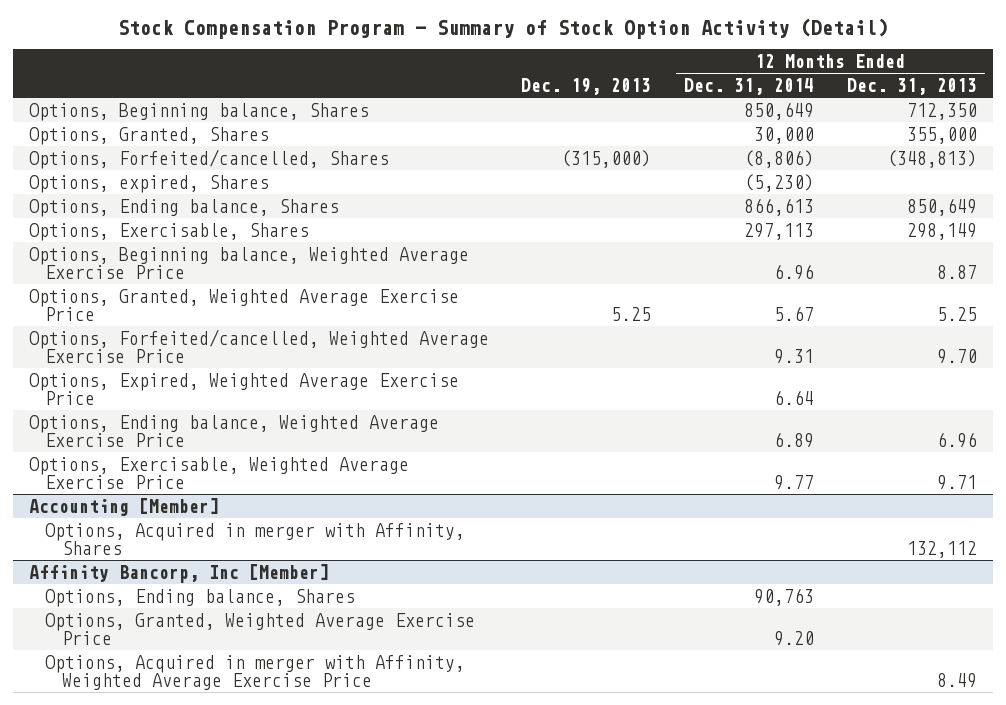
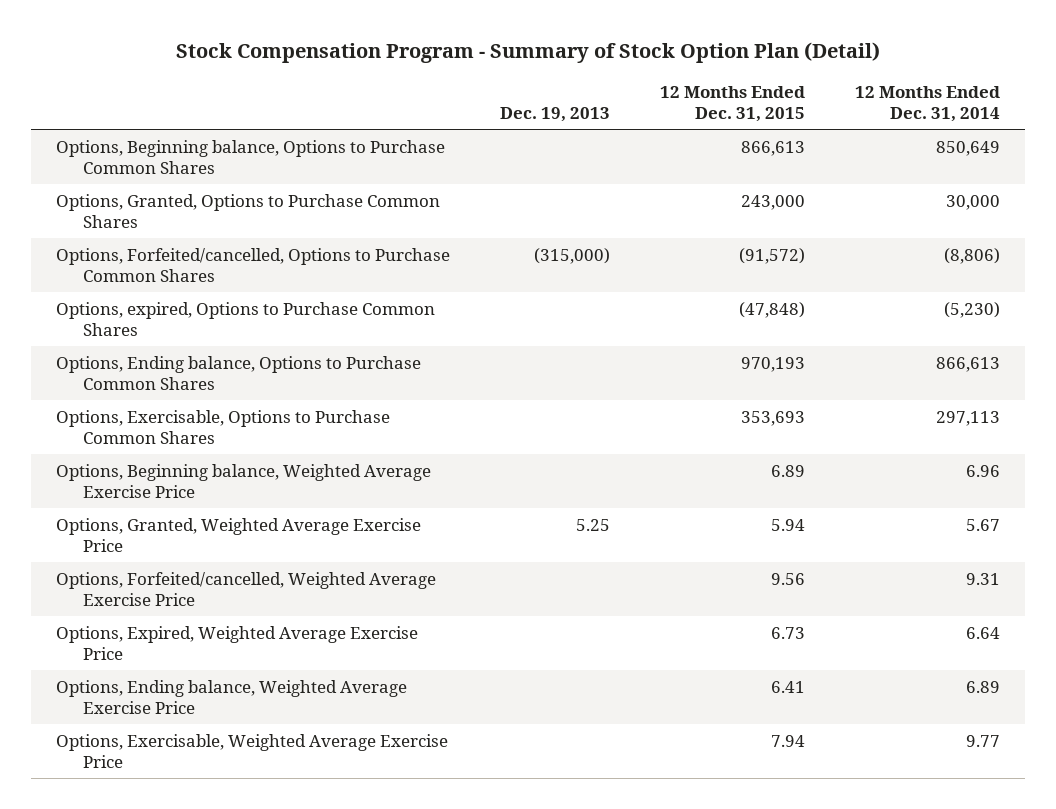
- Stock Compensation Program - Summary of Stock Option Activity (Detail)
+ Stock Compensation Program - Summary of Stock Option Plan (Detail)
- | Dec. 19, 2013 | 12 Months Ended Dec. 31, 2014 | 12 Months Ended Dec. 31, 2013
+ | Dec. 19, 2013 | 12 Months Ended Dec. 31, 2015 | 12 Months Ended Dec. 31, 2014
- Options, Beginning balance, Shares | | 850,649 | 712,350
- Options, Granted, Shares | | 30,000 | 355,000
- Options, Forfeited/cancelled, Shares | (315,000) | (8,806) | (348,813)
- Options, expired, Shares | | (5,230) |
- Options, Ending balance, Shares | | 866,613 | 850,649
- Options, Exercisable, Shares | | 297,113 | 298,149
+ Options, Beginning balance, Options to Purchase Common Shares | | 866,613 | 850,649
+ Options, Granted, Options to Purchase Common Shares | | 243,000 | 30,000
+ Options, Forfeited/cancelled, Options to Purchase Common Shares | (315,000) | (91,572) | (8,806)
+ Options, expired, Options to Purchase Common Shares | | (47,848) | (5,230)
+ Options, Ending balance, Options to Purchase Common Shares | | 970,193 | 866,613
+ Options, Exercisable, Options to Purchase Common Shares | | 353,693 | 297,113
- Accounting [Member]
- Options, Acquired in merger with Affinity, Shares | | | 132,112
- Affinity Bancorp, Inc [Member]
- Options, Ending balance, Shares | | 90,763 |
- Options, Granted, Weighted Average Exercise Price | | 9.20 |
- Options, Acquired in merger with Affinity, Weighted Average Exercise Price | | | 8.49

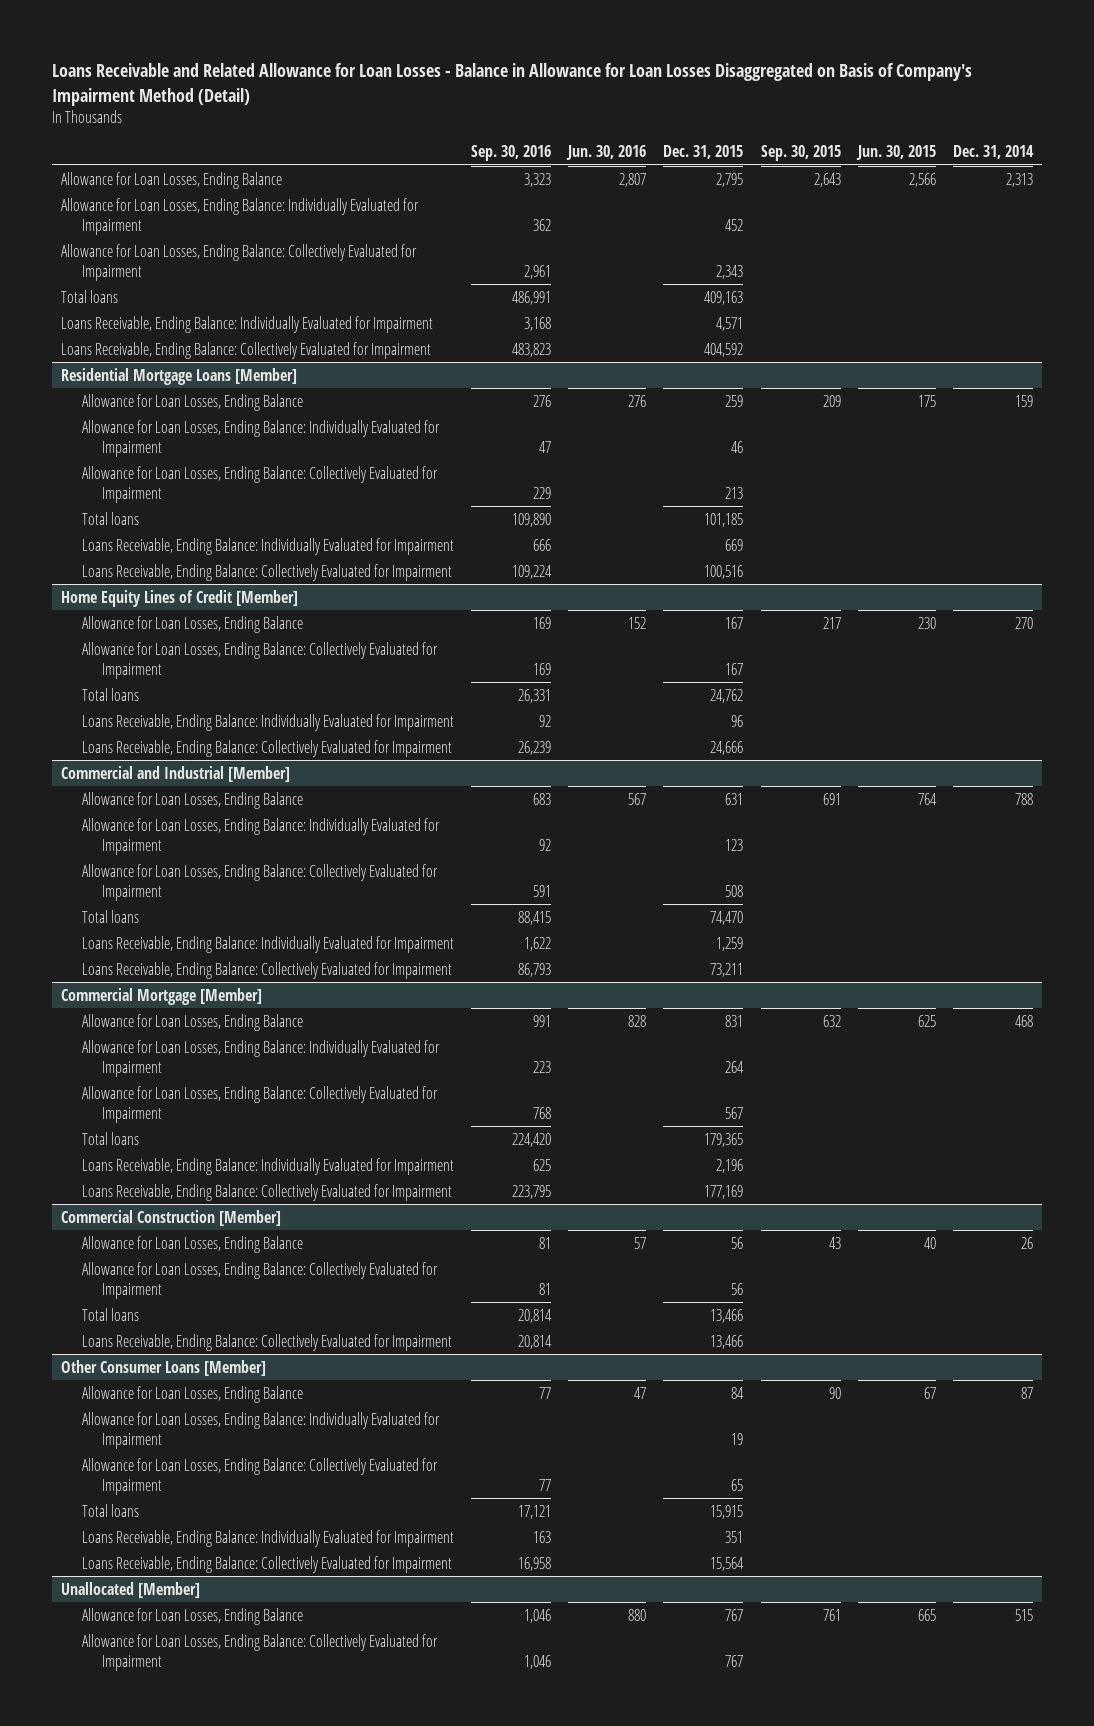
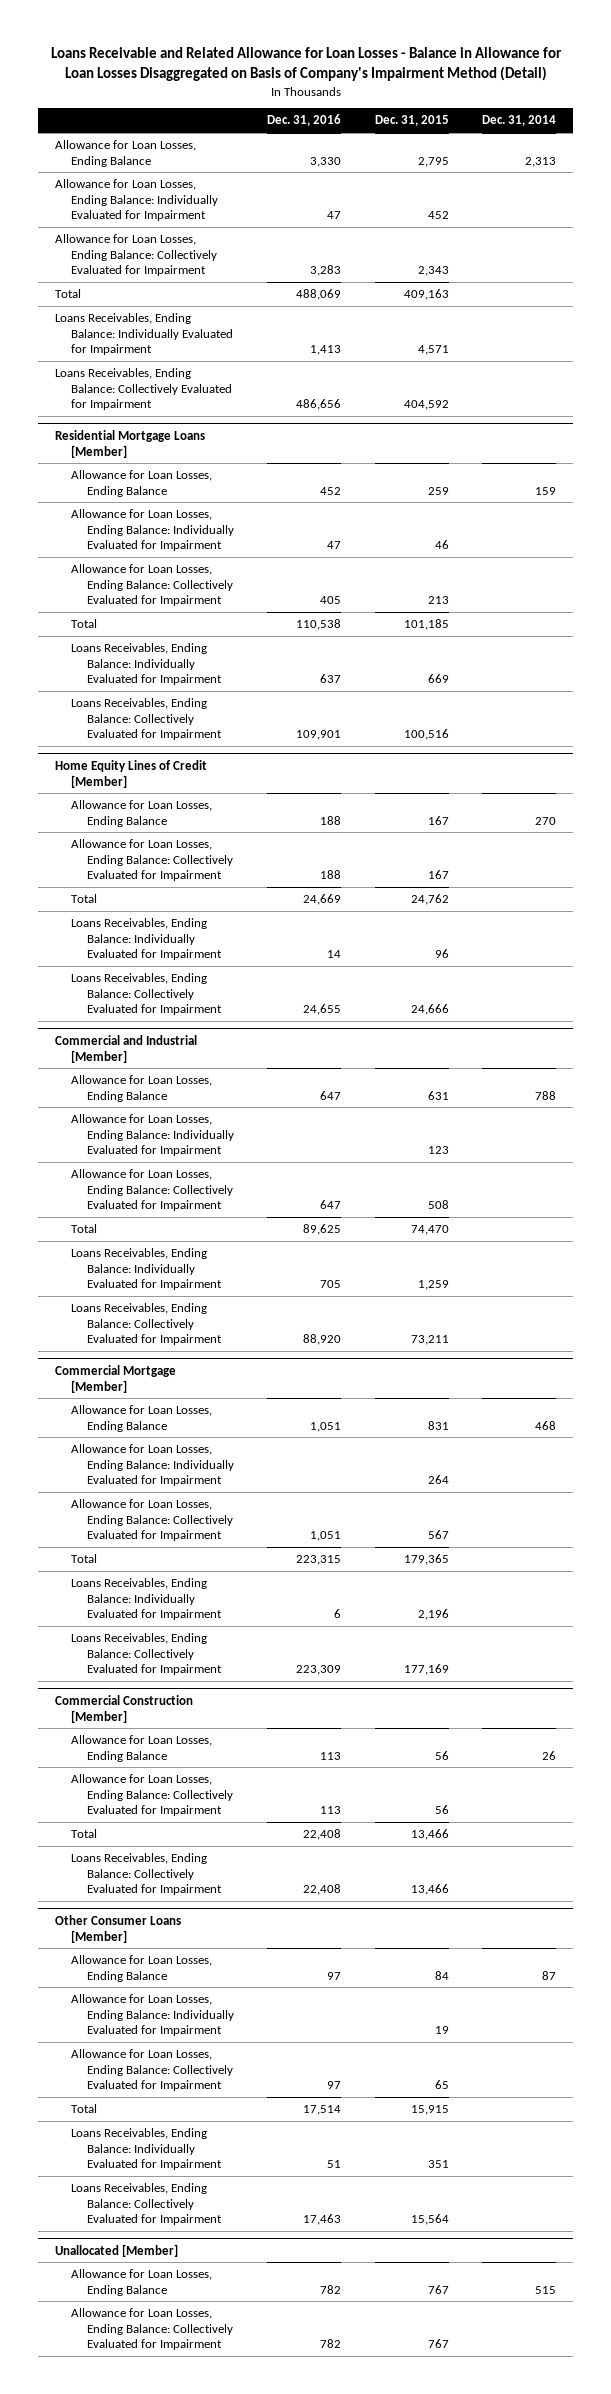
- | Sep. 30, 2016 | Jun. 30, 2016 | Dec. 31, 2015 | Sep. 30, 2015 | Jun. 30, 2015 | Dec. 31, 2014
+ | Dec. 31, 2016 | Dec. 31, 2015 | Dec. 31, 2014
- Total loans | 486,991 | | 409,163 | | |
- Loans Receivable, Ending Balance: Individually Evaluated for Impairment | 3,168 | | 4,571 | | |
- Loans Receivable, Ending Balance: Collectively Evaluated for Impairment | 483,823 | | 404,592 | | |
+ Total | 488,069 | 409,163 |
+ Loans Receivables, Ending Balance: Individually Evaluated for Impairment | 1,413 | 4,571 |
+ Loans Receivables, Ending Balance: Collectively Evaluated for Impairment | 486,656 | 404,592 |
@ Residential Mortgage Loans [Member]
- Total loans | 109,890 | | 101,185 | | |
- Loans Receivable, Ending Balance: Individually Evaluated for Impairment | 666 | | 669 | | |
- Loans Receivable, Ending Balance: Collectively Evaluated for Impairment | 109,224 | | 100,516 | | |
+ Total | 110,538 | 101,185 |
+ Loans Receivables, Ending Balance: Individually Evaluated for Impairment | 637 | 669 |
+ Loans Receivables, Ending Balance: Collectively Evaluated for Impairment | 109,901 | 100,516 |
@ Home Equity Lines of Credit [Member]
- Total loans | 26,331 | | 24,762 | | |
- Loans Receivable, Ending Balance: Individually Evaluated for Impairment | 92 | | 96 | | |
- Loans Receivable, Ending Balance: Collectively Evaluated for Impairment | 26,239 | | 24,666 | | |
+ Total | 24,669 | 24,762 |
+ Loans Receivables, Ending Balance: Individually Evaluated for Impairment | 14 | 96 |
+ Loans Receivables, Ending Balance: Collectively Evaluated for Impairment | 24,655 | 24,666 |
@ Commercial and Industrial [Member]
- Total loans | 88,415 | | 74,470 | | |
- Loans Receivable, Ending Balance: Individually Evaluated for Impairment | 1,622 | | 1,259 | | |
- Loans Receivable, Ending Balance: Collectively Evaluated for Impairment | 86,793 | | 73,211 | | |
+ Total | 89,625 | 74,470 |
+ Loans Receivables, Ending Balance: Individually Evaluated for Impairment | 705 | 1,259 |
+ Loans Receivables, Ending Balance: Collectively Evaluated for Impairment | 88,920 | 73,211 |
@ Commercial Mortgage [Member]
- Total loans | 224,420 | | 179,365 | | |
- Loans Receivable, Ending Balance: Individually Evaluated for Impairment | 625 | | 2,196 | | |
- Loans Receivable, Ending Balance: Collectively Evaluated for Impairment | 223,795 | | 177,169 | | |
+ Total | 223,315 | 179,365 |
+ Loans Receivables, Ending Balance: Individually Evaluated for Impairment | 6 | 2,196 |
+ Loans Receivables, Ending Balance: Collectively Evaluated for Impairment | 223,309 | 177,169 |
@ Commercial Construction [Member]
- Total loans | 20,814 | | 13,466 | | |
- Loans Receivable, Ending Balance: Collectively Evaluated for Impairment | 20,814 | | 13,466 | | |
+ Total | 22,408 | 13,466 |
+ Loans Receivables, Ending Balance: Collectively Evaluated for Impairment | 22,408 | 13,466 |
@ Other Consumer Loans [Member]
- Total loans | 17,121 | | 15,915 | | |
- Loans Receivable, Ending Balance: Individually Evaluated for Impairment | 163 | | 351 | | |
- Loans Receivable, Ending Balance: Collectively Evaluated for Impairment | 16,958 | | 15,564 | | |
+ Total | 17,514 | 15,915 |
+ Loans Receivables, Ending Balance: Individually Evaluated for Impairment | 51 | 351 |
+ Loans Receivables, Ending Balance: Collectively Evaluated for Impairment | 17,463 | 15,564 |

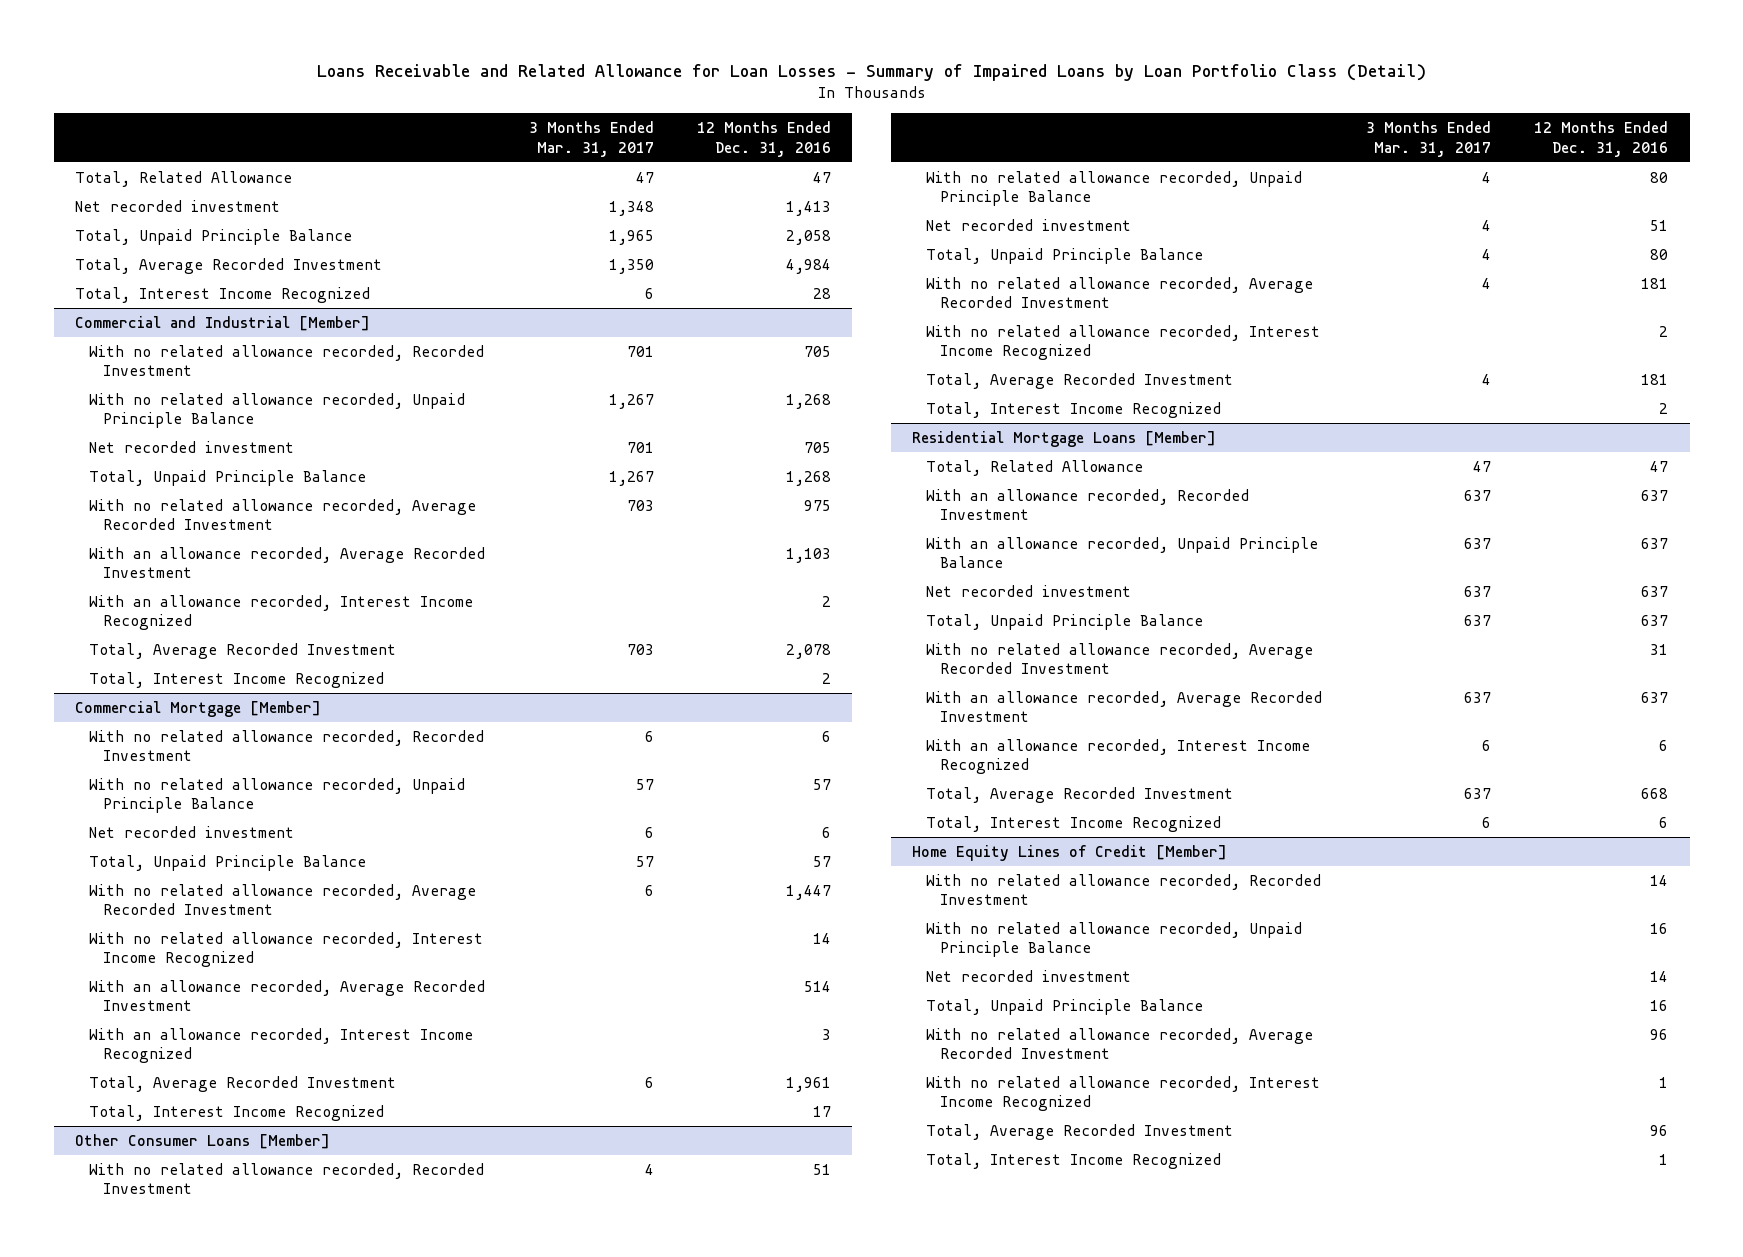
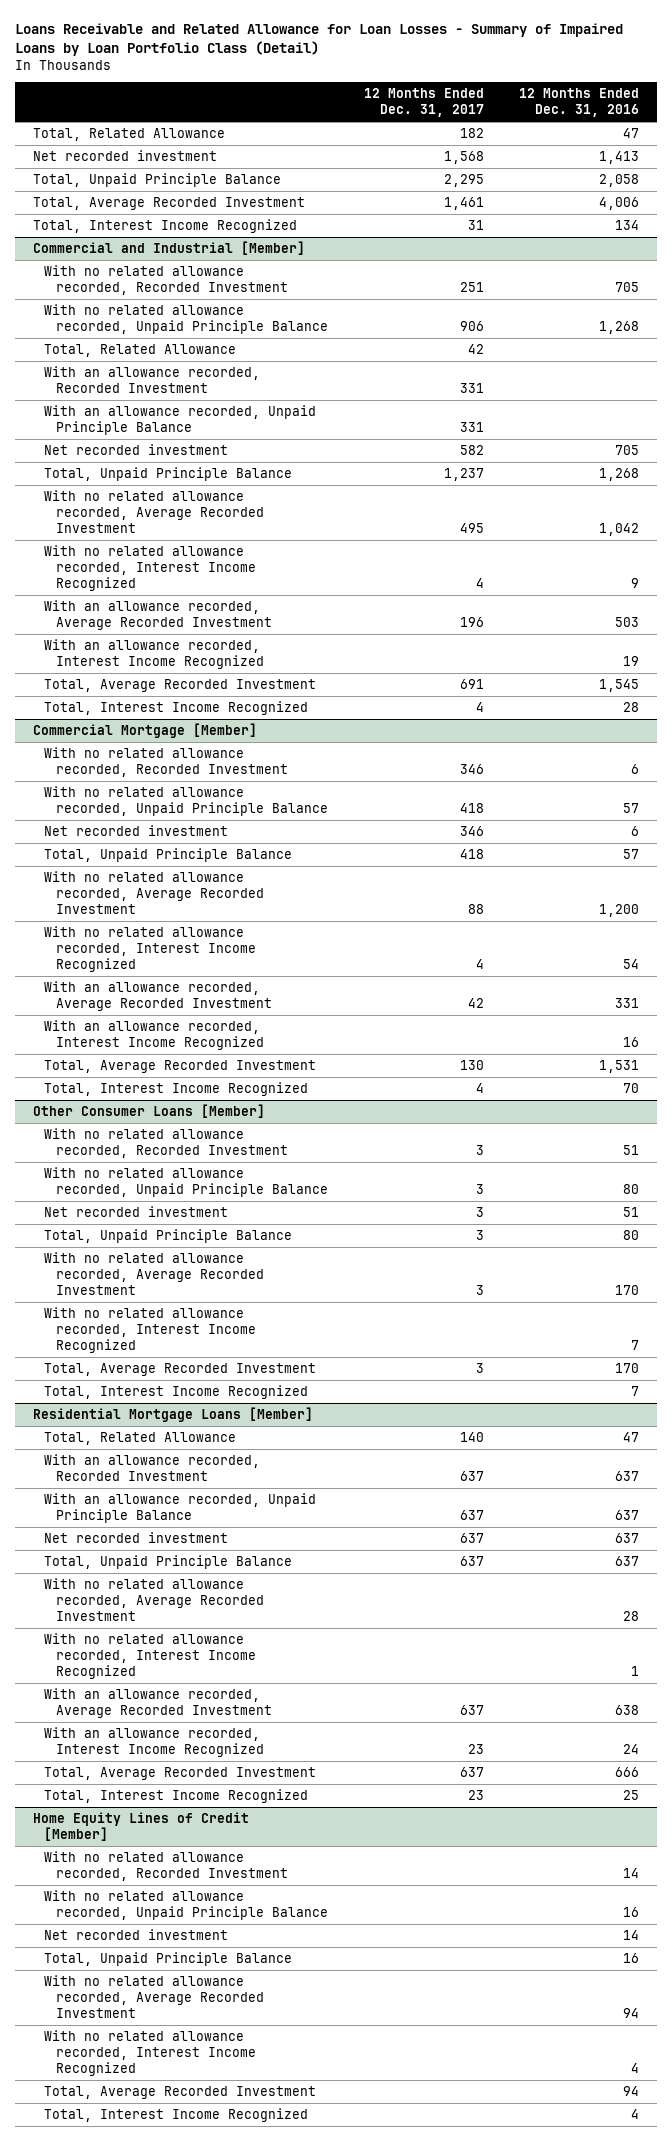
- | 3 Months Ended Mar. 31, 2017 | 12 Months Ended Dec. 31, 2016
+ | 12 Months Ended Dec. 31, 2017 | 12 Months Ended Dec. 31, 2016
- Total, Average Recorded Investment | 1,350 | 4,984
- Total, Interest Income Recognized | 6 | 28
+ Total, Average Recorded Investment | 1,461 | 4,006
+ Total, Interest Income Recognized | 31 | 134
@ Commercial and Industrial [Member]
+ Total, Related Allowance | 42 |
+ With an allowance recorded, Recorded Investment | 331 |
+ With an allowance recorded, Unpaid Principle Balance | 331 |
- With no related allowance recorded, Average Recorded Investment | 703 | 975
- With an allowance recorded, Average Recorded Investment | | 1,103
- With an allowance recorded, Interest Income Recognized | | 2
- Total, Average Recorded Investment | 703 | 2,078
- Total, Interest Income Recognized | | 2
+ With no related allowance recorded, Average Recorded Investment | 495 | 1,042
+ With no related allowance recorded, Interest Income Recognized | 4 | 9
+ With an allowance recorded, Average Recorded Investment | 196 | 503
+ With an allowance recorded, Interest Income Recognized | | 19
+ Total, Average Recorded Investment | 691 | 1,545
+ Total, Interest Income Recognized | 4 | 28
@ Commercial Mortgage [Member]
- With no related allowance recorded, Average Recorded Investment | 6 | 1,447
- With no related allowance recorded, Interest Income Recognized | | 14
- With an allowance recorded, Average Recorded Investment | | 514
- With an allowance recorded, Interest Income Recognized | | 3
- Total, Average Recorded Investment | 6 | 1,961
- Total, Interest Income Recognized | | 17
+ With no related allowance recorded, Average Recorded Investment | 88 | 1,200
+ With no related allowance recorded, Interest Income Recognized | 4 | 54
+ With an allowance recorded, Average Recorded Investment | 42 | 331
+ With an allowance recorded, Interest Income Recognized | | 16
+ Total, Average Recorded Investment | 130 | 1,531
+ Total, Interest Income Recognized | 4 | 70
@ Other Consumer Loans [Member]
- With no related allowance recorded, Average Recorded Investment | 4 | 181
- With no related allowance recorded, Interest Income Recognized | | 2
- Total, Average Recorded Investment | 4 | 181
- Total, Interest Income Recognized | | 2
+ With no related allowance recorded, Average Recorded Investment | 3 | 170
+ With no related allowance recorded, Interest Income Recognized | | 7
+ Total, Average Recorded Investment | 3 | 170
+ Total, Interest Income Recognized | | 7
@ Residential Mortgage Loans [Member]
- With no related allowance recorded, Average Recorded Investment | | 31
- With an allowance recorded, Average Recorded Investment | 637 | 637
- With an allowance recorded, Interest Income Recognized | 6 | 6
- Total, Average Recorded Investment | 637 | 668
- Total, Interest Income Recognized | 6 | 6
+ With no related allowance recorded, Average Recorded Investment | | 28
+ With no related allowance recorded, Interest Income Recognized | | 1
+ With an allowance recorded, Average Recorded Investment | 637 | 638
+ With an allowance recorded, Interest Income Recognized | 23 | 24
+ Total, Average Recorded Investment | 637 | 666
+ Total, Interest Income Recognized | 23 | 25
@ Home Equity Lines of Credit [Member]
- With no related allowance recorded, Average Recorded Investment | | 96
- With no related allowance recorded, Interest Income Recognized | | 1
- Total, Average Recorded Investment | | 96
- Total, Interest Income Recognized | | 1
+ With no related allowance recorded, Average Recorded Investment | | 94
+ With no related allowance recorded, Interest Income Recognized | | 4
+ Total, Average Recorded Investment | | 94
+ Total, Interest Income Recognized | | 4

